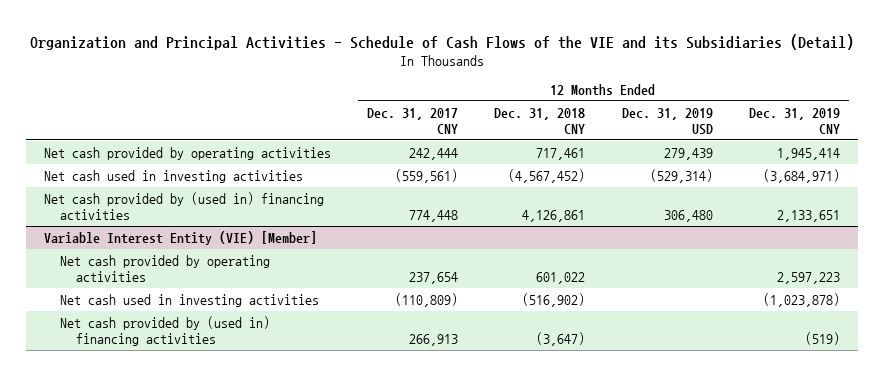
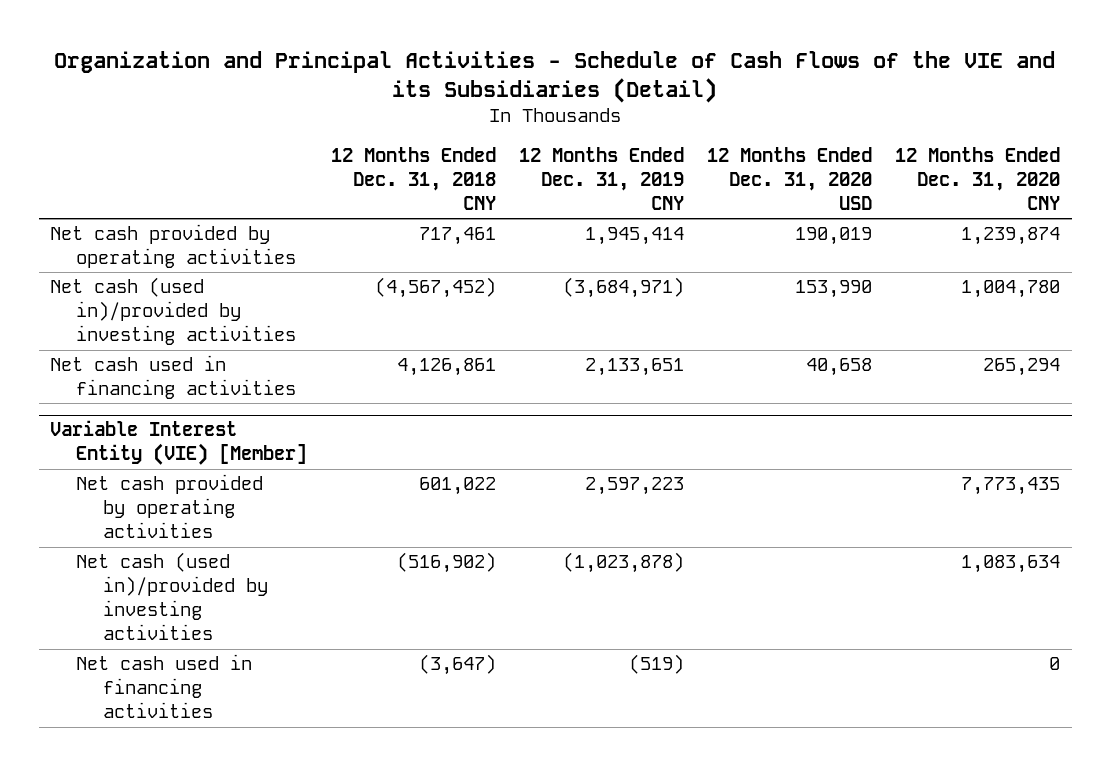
- | 12 Months Ended Dec. 31, 2017 CNY | 12 Months Ended Dec. 31, 2018 CNY | 12 Months Ended Dec. 31, 2019 USD | 12 Months Ended Dec. 31, 2019 CNY
+ | 12 Months Ended Dec. 31, 2018 CNY | 12 Months Ended Dec. 31, 2019 CNY | 12 Months Ended Dec. 31, 2020 USD | 12 Months Ended Dec. 31, 2020 CNY
- Net cash used in investing activities | (559,561) | (4,567,452) | (529,314) | (3,684,971)
- Net cash provided by (used in) financing activities | 774,448 | 4,126,861 | 306,480 | 2,133,651
+ Net cash (used in)/provided by investing activities | (4,567,452) | (3,684,971) | 153,990 | 1,004,780
+ Net cash used in financing activities | 4,126,861 | 2,133,651 | 40,658 | 265,294
@ Variable Interest Entity (VIE) [Member]
- Net cash used in investing activities | (110,809) | (516,902) | | (1,023,878)
- Net cash provided by (used in) financing activities | 266,913 | (3,647) | | (519)
+ Net cash (used in)/provided by investing activities | (516,902) | (1,023,878) | | 1,083,634
+ Net cash used in financing activities | (3,647) | (519) | | 0

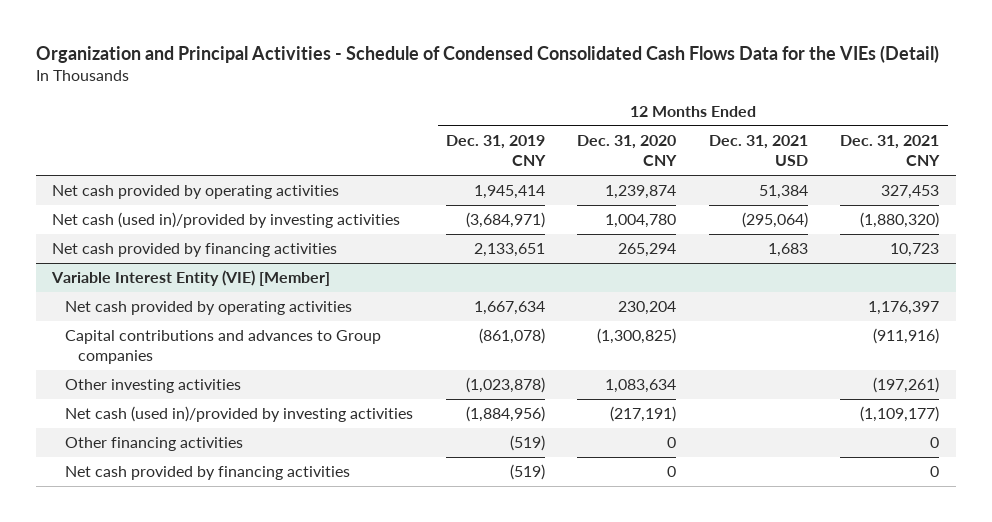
- Organization and Principal Activities - Schedule of Cash Flows of the VIE and its Subsidiaries (Detail)
+ Organization and Principal Activities - Schedule of Condensed Consolidated Cash Flows Data for the VIEs (Detail)
- | 12 Months Ended Dec. 31, 2018 CNY | 12 Months Ended Dec. 31, 2019 CNY | 12 Months Ended Dec. 31, 2020 USD | 12 Months Ended Dec. 31, 2020 CNY
+ | 12 Months Ended Dec. 31, 2019 CNY | 12 Months Ended Dec. 31, 2020 CNY | 12 Months Ended Dec. 31, 2021 USD | 12 Months Ended Dec. 31, 2021 CNY
- Net cash used in financing activities | 4,126,861 | 2,133,651 | 40,658 | 265,294
+ Net cash provided by financing activities | 2,133,651 | 265,294 | 1,683 | 10,723
@ Variable Interest Entity (VIE) [Member]
- Net cash provided by operating activities | 601,022 | 2,597,223 | | 7,773,435
- Net cash (used in)/provided by investing activities | (516,902) | (1,023,878) | | 1,083,634
- Net cash used in financing activities | (3,647) | (519) | | 0
+ Net cash provided by operating activities | 1,667,634 | 230,204 | | 1,176,397
+ Capital contributions and advances to Group companies | (861,078) | (1,300,825) | | (911,916)
+ Other investing activities | (1,023,878) | 1,083,634 | | (197,261)
+ Net cash (used in)/provided by investing activities | (1,884,956) | (217,191) | | (1,109,177)
+ Other financing activities | (519) | 0 | | 0
+ Net cash provided by financing activities | (519) | 0 | | 0

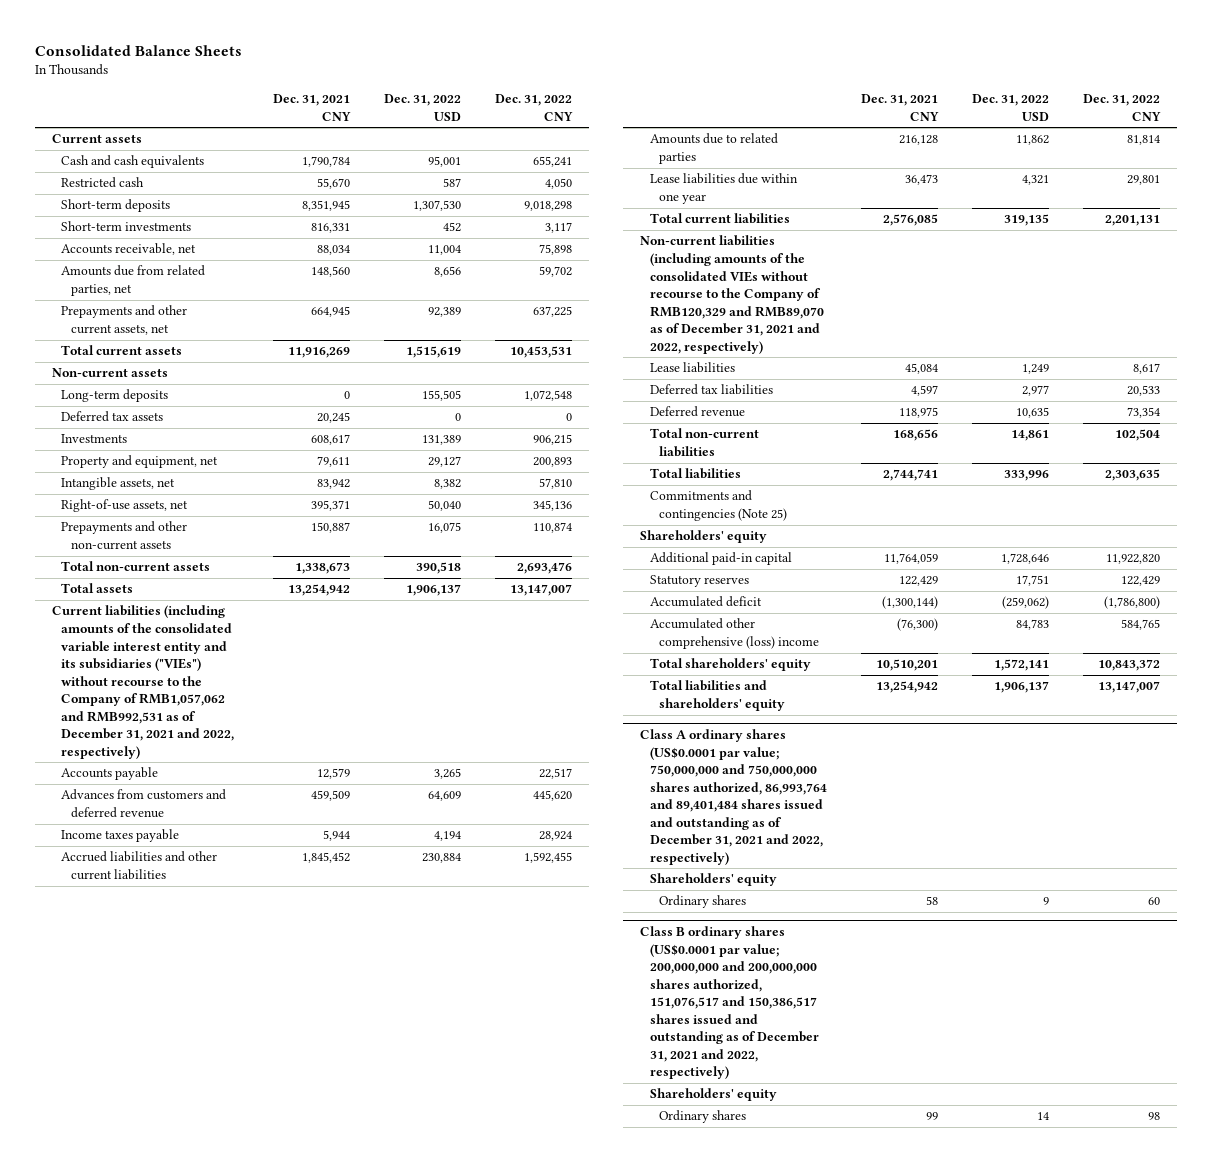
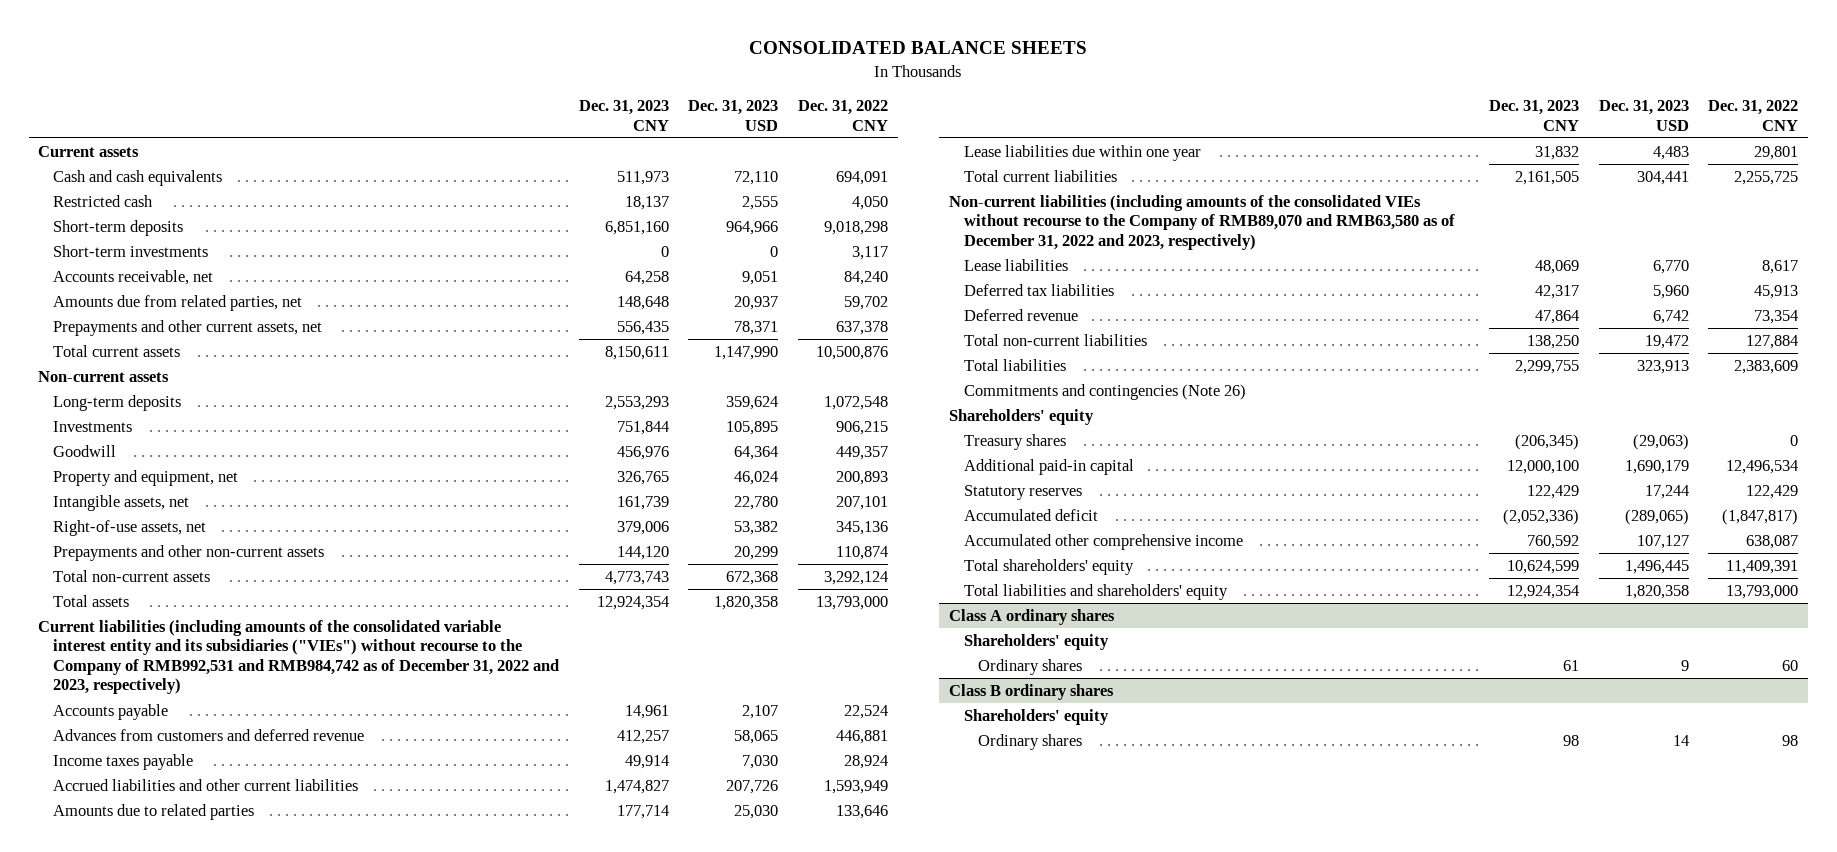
- Consolidated Balance Sheets
+ CONSOLIDATED BALANCE SHEETS
- | Dec. 31, 2021 CNY | Dec. 31, 2022 USD | Dec. 31, 2022 CNY
+ | Dec. 31, 2023 CNY | Dec. 31, 2023 USD | Dec. 31, 2022 CNY
- Cash and cash equivalents | 1,790,784 | 95,001 | 655,241
+ Cash and cash equivalents | 511,973 | 72,110 | 694,091
- Accounts receivable, net | 88,034 | 11,004 | 75,898
+ Accounts receivable, net | 64,258 | 9,051 | 84,240
- Prepayments and other current assets, net | 664,945 | 92,389 | 637,225
- Total current assets | 11,916,269 | 1,515,619 | 10,453,531
+ Prepayments and other current assets, net | 556,435 | 78,371 | 637,378
+ Total current assets | 8,150,611 | 1,147,990 | 10,500,876
- Deferred tax assets | 20,245 | 0 | 0
+ Goodwill | 456,976 | 64,364 | 449,357
- Intangible assets, net | 83,942 | 8,382 | 57,810
+ Intangible assets, net | 161,739 | 22,780 | 207,101
- Total non-current assets | 1,338,673 | 390,518 | 2,693,476
- Total assets | 13,254,942 | 1,906,137 | 13,147,007
- Current liabilities (including amounts of the consolidated variable interest entity and its subsidiaries ("VIEs") without recourse to the Company of RMB1,057,062 and RMB992,531 as of December 31, 2021 and 2022, respectively)
- Accounts payable | 12,579 | 3,265 | 22,517
- Advances from customers and deferred revenue | 459,509 | 64,609 | 445,620
+ Total non-current assets | 4,773,743 | 672,368 | 3,292,124
+ Total assets | 12,924,354 | 1,820,358 | 13,793,000
+ Current liabilities (including amounts of the consolidated variable interest entity and its subsidiaries ("VIEs") without recourse to the Company of RMB992,531 and RMB984,742 as of December 31, 2022 and 2023, respectively)
+ Accounts payable | 14,961 | 2,107 | 22,524
+ Advances from customers and deferred revenue | 412,257 | 58,065 | 446,881
- Accrued liabilities and other current liabilities | 1,845,452 | 230,884 | 1,592,455
- Amounts due to related parties | 216,128 | 11,862 | 81,814
+ Accrued liabilities and other current liabilities | 1,474,827 | 207,726 | 1,593,949
+ Amounts due to related parties | 177,714 | 25,030 | 133,646
- Total current liabilities | 2,576,085 | 319,135 | 2,201,131
- Non-current liabilities (including amounts of the consolidated VIEs without recourse to the Company of RMB120,329 and RMB89,070 as of December 31, 2021 and 2022, respectively)
+ Total current liabilities | 2,161,505 | 304,441 | 2,255,725
+ Non-current liabilities (including amounts of the consolidated VIEs without recourse to the Company of RMB89,070 and RMB63,580 as of December 31, 2022 and 2023, respectively)
- Deferred tax liabilities | 4,597 | 2,977 | 20,533
+ Deferred tax liabilities | 42,317 | 5,960 | 45,913
- Total non-current liabilities | 168,656 | 14,861 | 102,504
- Total liabilities | 2,744,741 | 333,996 | 2,303,635
- Commitments and contingencies (Note 25)
+ Total non-current liabilities | 138,250 | 19,472 | 127,884
+ Total liabilities | 2,299,755 | 323,913 | 2,383,609
+ Commitments and contingencies (Note 26)
- Additional paid-in capital | 11,764,059 | 1,728,646 | 11,922,820
+ Treasury shares | (206,345) | (29,063) | 0
+ Additional paid-in capital | 12,000,100 | 1,690,179 | 12,496,534
- Accumulated deficit | (1,300,144) | (259,062) | (1,786,800)
- Accumulated other comprehensive (loss) income | (76,300) | 84,783 | 584,765
- Total shareholders' equity | 10,510,201 | 1,572,141 | 10,843,372
- Total liabilities and shareholders' equity | 13,254,942 | 1,906,137 | 13,147,007
- Class A ordinary shares (US$0.0001 par value; 750,000,000 and 750,000,000 shares authorized, 86,993,764 and 89,401,484 shares issued and outstanding as of December 31, 2021 and 2022, respectively)
+ Accumulated deficit | (2,052,336) | (289,065) | (1,847,817)
+ Accumulated other comprehensive income | 760,592 | 107,127 | 638,087
+ Total shareholders' equity | 10,624,599 | 1,496,445 | 11,409,391
+ Total liabilities and shareholders' equity | 12,924,354 | 1,820,358 | 13,793,000
+ Class A ordinary shares
- Class B ordinary shares (US$0.0001 par value; 200,000,000 and 200,000,000 shares authorized, 151,076,517 and 150,386,517 shares issued and outstanding as of December 31, 2021 and 2022, respectively)
+ Class B ordinary shares

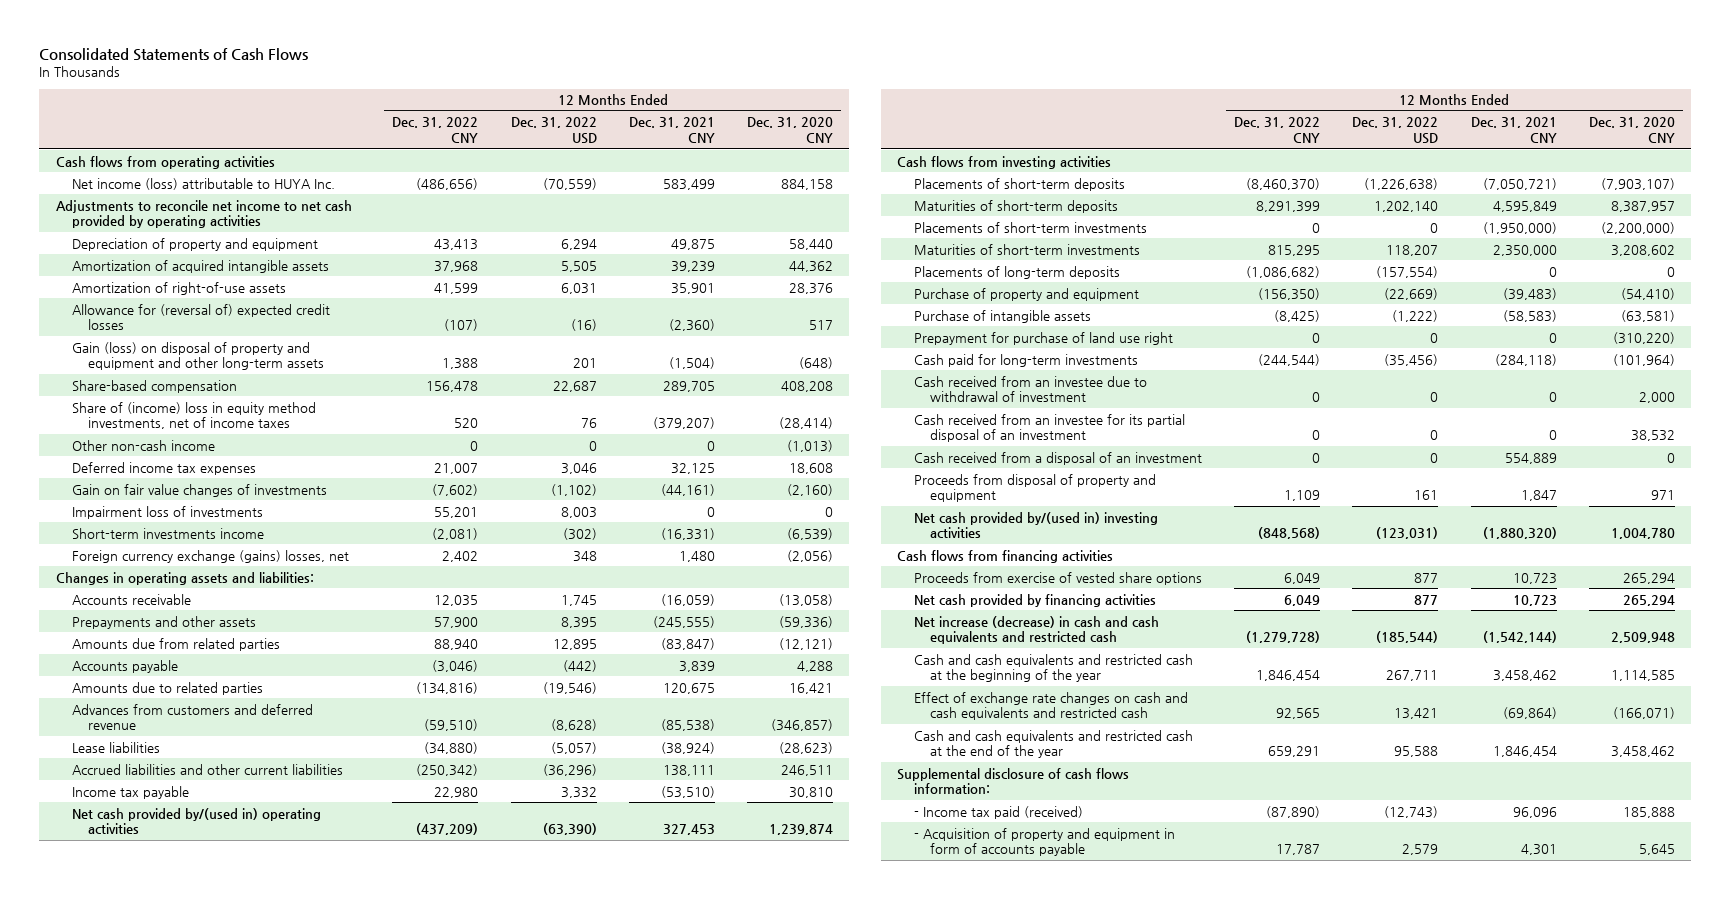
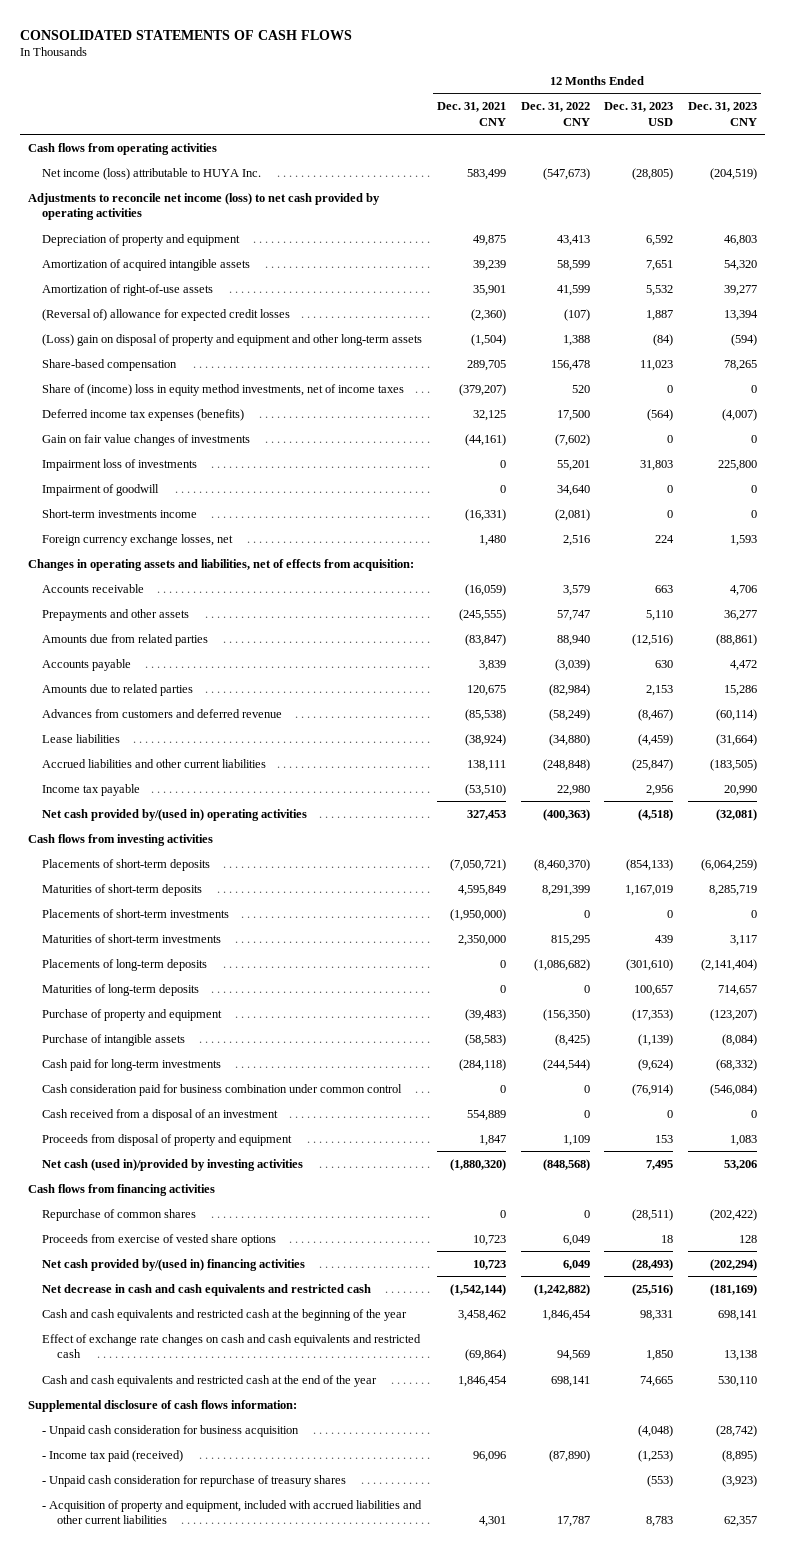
- Consolidated Statements of Cash Flows
+ CONSOLIDATED STATEMENTS OF CASH FLOWS
- | 12 Months Ended Dec. 31, 2022 CNY | 12 Months Ended Dec. 31, 2022 USD | 12 Months Ended Dec. 31, 2021 CNY | 12 Months Ended Dec. 31, 2020 CNY
+ | 12 Months Ended Dec. 31, 2021 CNY | 12 Months Ended Dec. 31, 2022 CNY | 12 Months Ended Dec. 31, 2023 USD | 12 Months Ended Dec. 31, 2023 CNY
- Net income (loss) attributable to HUYA Inc. | (486,656) | (70,559) | 583,499 | 884,158
- Adjustments to reconcile net income to net cash provided by operating activities
+ Net income (loss) attributable to HUYA Inc. | 583,499 | (547,673) | (28,805) | (204,519)
+ Adjustments to reconcile net income (loss) to net cash provided by operating activities
- Amortization of acquired intangible assets | 37,968 | 5,505 | 39,239 | 44,362
+ Amortization of acquired intangible assets | 39,239 | 58,599 | 7,651 | 54,320
- Allowance for (reversal of) expected credit losses | (107) | (16) | (2,360) | 517
- Gain (loss) on disposal of property and equipment and other long-term assets | 1,388 | 201 | (1,504) | (648)
+ (Reversal of) allowance for expected credit losses | (2,360) | (107) | 1,887 | 13,394
+ (Loss) gain on disposal of property and equipment and other long-term assets | (1,504) | 1,388 | (84) | (594)
- Other non-cash income | 0 | 0 | 0 | (1,013)
- Deferred income tax expenses | 21,007 | 3,046 | 32,125 | 18,608
+ Deferred income tax expenses (benefits) | 32,125 | 17,500 | (564) | (4,007)
+ Impairment of goodwill | 0 | 34,640 | 0 | 0
- Foreign currency exchange (gains) losses, net | 2,402 | 348 | 1,480 | (2,056)
- Changes in operating assets and liabilities:
- Accounts receivable | 12,035 | 1,745 | (16,059) | (13,058)
- Prepayments and other assets | 57,900 | 8,395 | (245,555) | (59,336)
+ Foreign currency exchange losses, net | 1,480 | 2,516 | 224 | 1,593
+ Changes in operating assets and liabilities, net of effects from acquisition:
+ Accounts receivable | (16,059) | 3,579 | 663 | 4,706
+ Prepayments and other assets | (245,555) | 57,747 | 5,110 | 36,277
- Accounts payable | (3,046) | (442) | 3,839 | 4,288
- Amounts due to related parties | (134,816) | (19,546) | 120,675 | 16,421
- Advances from customers and deferred revenue | (59,510) | (8,628) | (85,538) | (346,857)
+ Accounts payable | 3,839 | (3,039) | 630 | 4,472
+ Amounts due to related parties | 120,675 | (82,984) | 2,153 | 15,286
+ Advances from customers and deferred revenue | (85,538) | (58,249) | (8,467) | (60,114)
- Accrued liabilities and other current liabilities | (250,342) | (36,296) | 138,111 | 246,511
+ Accrued liabilities and other current liabilities | 138,111 | (248,848) | (25,847) | (183,505)
- Net cash provided by/(used in) operating activities | (437,209) | (63,390) | 327,453 | 1,239,874
+ Net cash provided by/(used in) operating activities | 327,453 | (400,363) | (4,518) | (32,081)
+ Maturities of long-term deposits | 0 | 0 | 100,657 | 714,657
- Prepayment for purchase of land use right | 0 | 0 | 0 | (310,220)
- Cash received from an investee due to withdrawal of investment | 0 | 0 | 0 | 2,000
- Cash received from an investee for its partial disposal of an investment | 0 | 0 | 0 | 38,532
+ Cash consideration paid for business combination under common control | 0 | 0 | (76,914) | (546,084)
- Net cash provided by/(used in) investing activities | (848,568) | (123,031) | (1,880,320) | 1,004,780
+ Net cash (used in)/provided by investing activities | (1,880,320) | (848,568) | 7,495 | 53,206
+ Repurchase of common shares | 0 | 0 | (28,511) | (202,422)
- Net cash provided by financing activities | 6,049 | 877 | 10,723 | 265,294
- Net increase (decrease) in cash and cash equivalents and restricted cash | (1,279,728) | (185,544) | (1,542,144) | 2,509,948
+ Net cash provided by/(used in) financing activities | 10,723 | 6,049 | (28,493) | (202,294)
+ Net decrease in cash and cash equivalents and restricted cash | (1,542,144) | (1,242,882) | (25,516) | (181,169)
- Effect of exchange rate changes on cash and cash equivalents and restricted cash | 92,565 | 13,421 | (69,864) | (166,071)
- Cash and cash equivalents and restricted cash at the end of the year | 659,291 | 95,588 | 1,846,454 | 3,458,462
+ Effect of exchange rate changes on cash and cash equivalents and restricted cash | (69,864) | 94,569 | 1,850 | 13,138
+ Cash and cash equivalents and restricted cash at the end of the year | 1,846,454 | 698,141 | 74,665 | 530,110
+ - Unpaid cash consideration for business acquisition | | | (4,048) | (28,742)
- - Acquisition of property and equipment in form of accounts payable | 17,787 | 2,579 | 4,301 | 5,645
+ - Unpaid cash consideration for repurchase of treasury shares | | | (553) | (3,923)
+ - Acquisition of property and equipment, included with accrued liabilities and other current liabilities | 4,301 | 17,787 | 8,783 | 62,357

